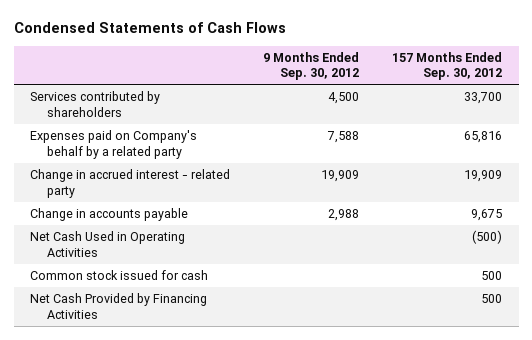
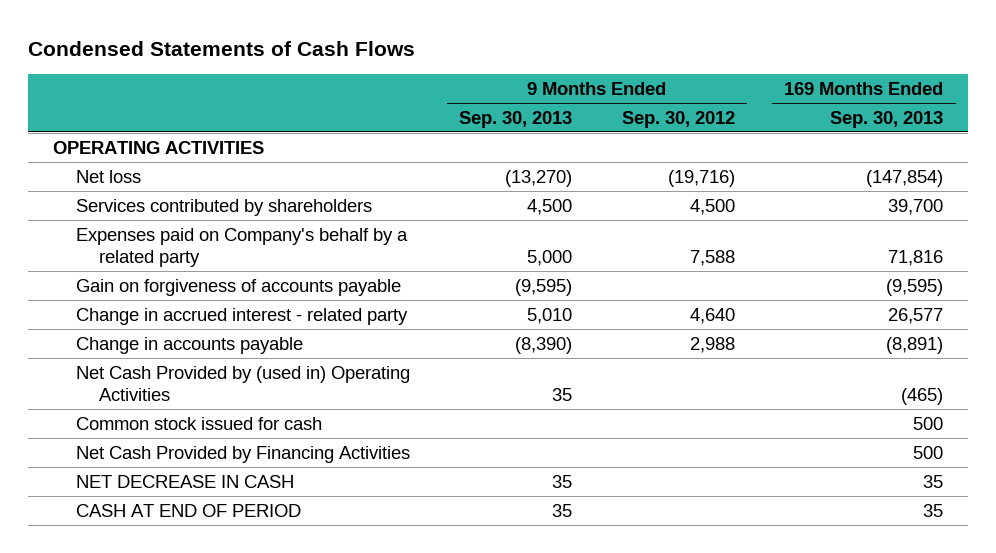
- | 9 Months Ended Sep. 30, 2012 | 157 Months Ended Sep. 30, 2012
+ | 9 Months Ended Sep. 30, 2013 | 9 Months Ended Sep. 30, 2012 | 169 Months Ended Sep. 30, 2013
+ OPERATING ACTIVITIES
+ Net loss | (13,270) | (19,716) | (147,854)
- Change in accrued interest - related party | 19,909 | 19,909
+ Gain on forgiveness of accounts payable | (9,595) | | (9,595)
+ Change in accrued interest - related party | 5,010 | 4,640 | 26,577
- Net Cash Used in Operating Activities | | (500)
+ Net Cash Provided by (used in) Operating Activities | 35 | | (465)
+ NET DECREASE IN CASH | 35 | | 35
+ CASH AT END OF PERIOD | 35 | | 35

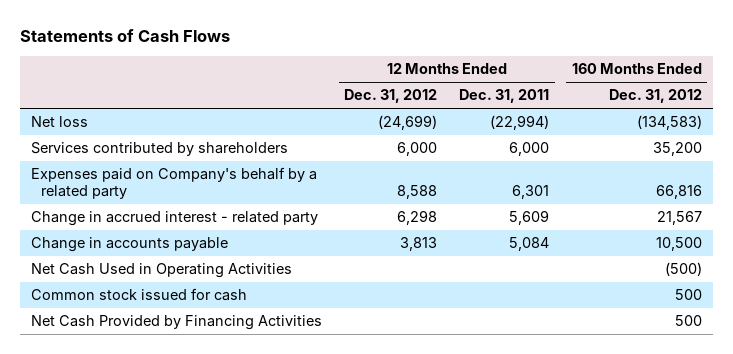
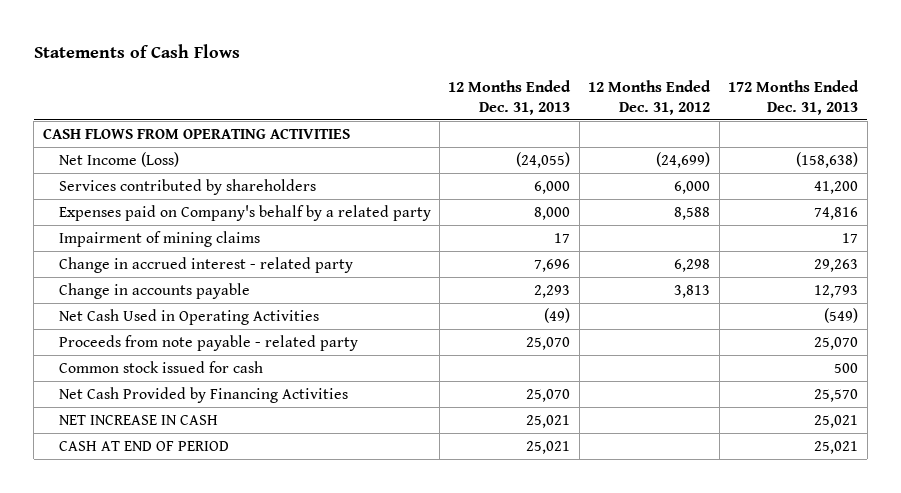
- | 12 Months Ended Dec. 31, 2012 | 12 Months Ended Dec. 31, 2011 | 160 Months Ended Dec. 31, 2012
+ | 12 Months Ended Dec. 31, 2013 | 12 Months Ended Dec. 31, 2012 | 172 Months Ended Dec. 31, 2013
- Net loss | (24,699) | (22,994) | (134,583)
+ CASH FLOWS FROM OPERATING ACTIVITIES
+ Net Income (Loss) | (24,055) | (24,699) | (158,638)
+ Impairment of mining claims | 17 | | 17
+ Proceeds from note payable - related party | 25,070 | | 25,070
+ NET INCREASE IN CASH | 25,021 | | 25,021
+ CASH AT END OF PERIOD | 25,021 | | 25,021

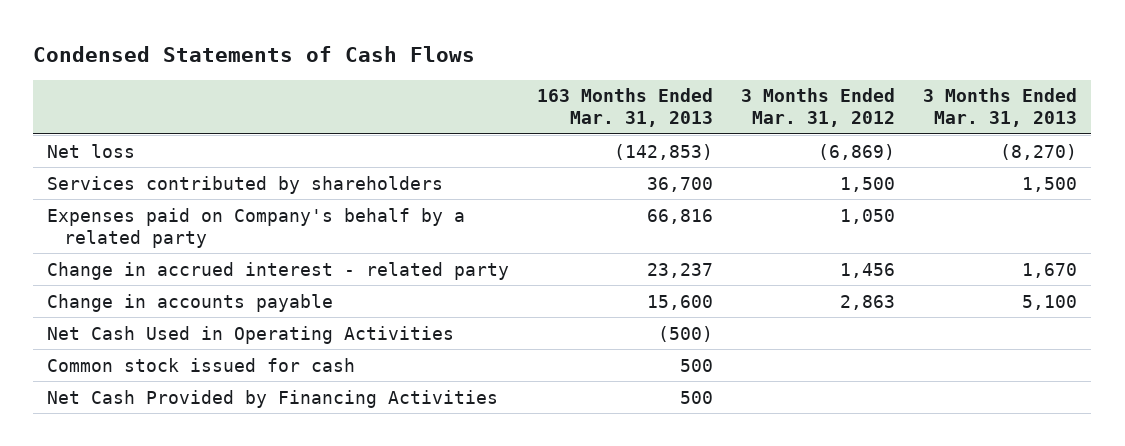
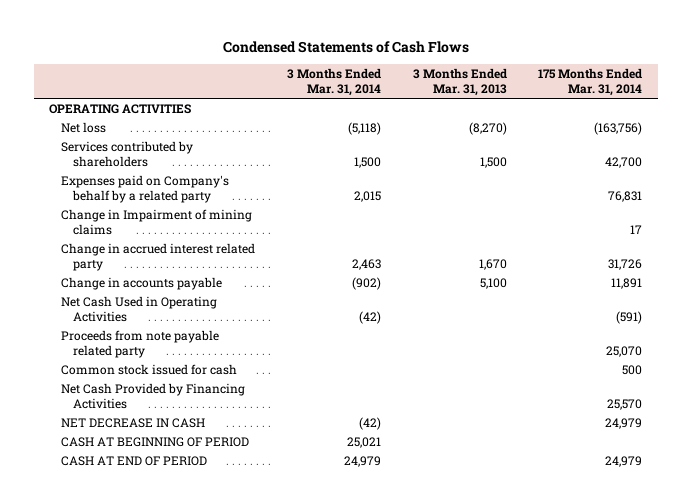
- | 163 Months Ended Mar. 31, 2013 | 3 Months Ended Mar. 31, 2012 | 3 Months Ended Mar. 31, 2013
+ | 3 Months Ended Mar. 31, 2014 | 3 Months Ended Mar. 31, 2013 | 175 Months Ended Mar. 31, 2014
+ OPERATING ACTIVITIES
- Change in accrued interest - related party | 23,237 | 1,456 | 1,670
+ Change in Impairment of mining claims | | | 17
+ Change in accrued interest related party | 2,463 | 1,670 | 31,726
+ Proceeds from note payable related party | | | 25,070
+ NET DECREASE IN CASH | (42) | | 24,979
+ CASH AT BEGINNING OF PERIOD | 25,021 | |
+ CASH AT END OF PERIOD | 24,979 | | 24,979

